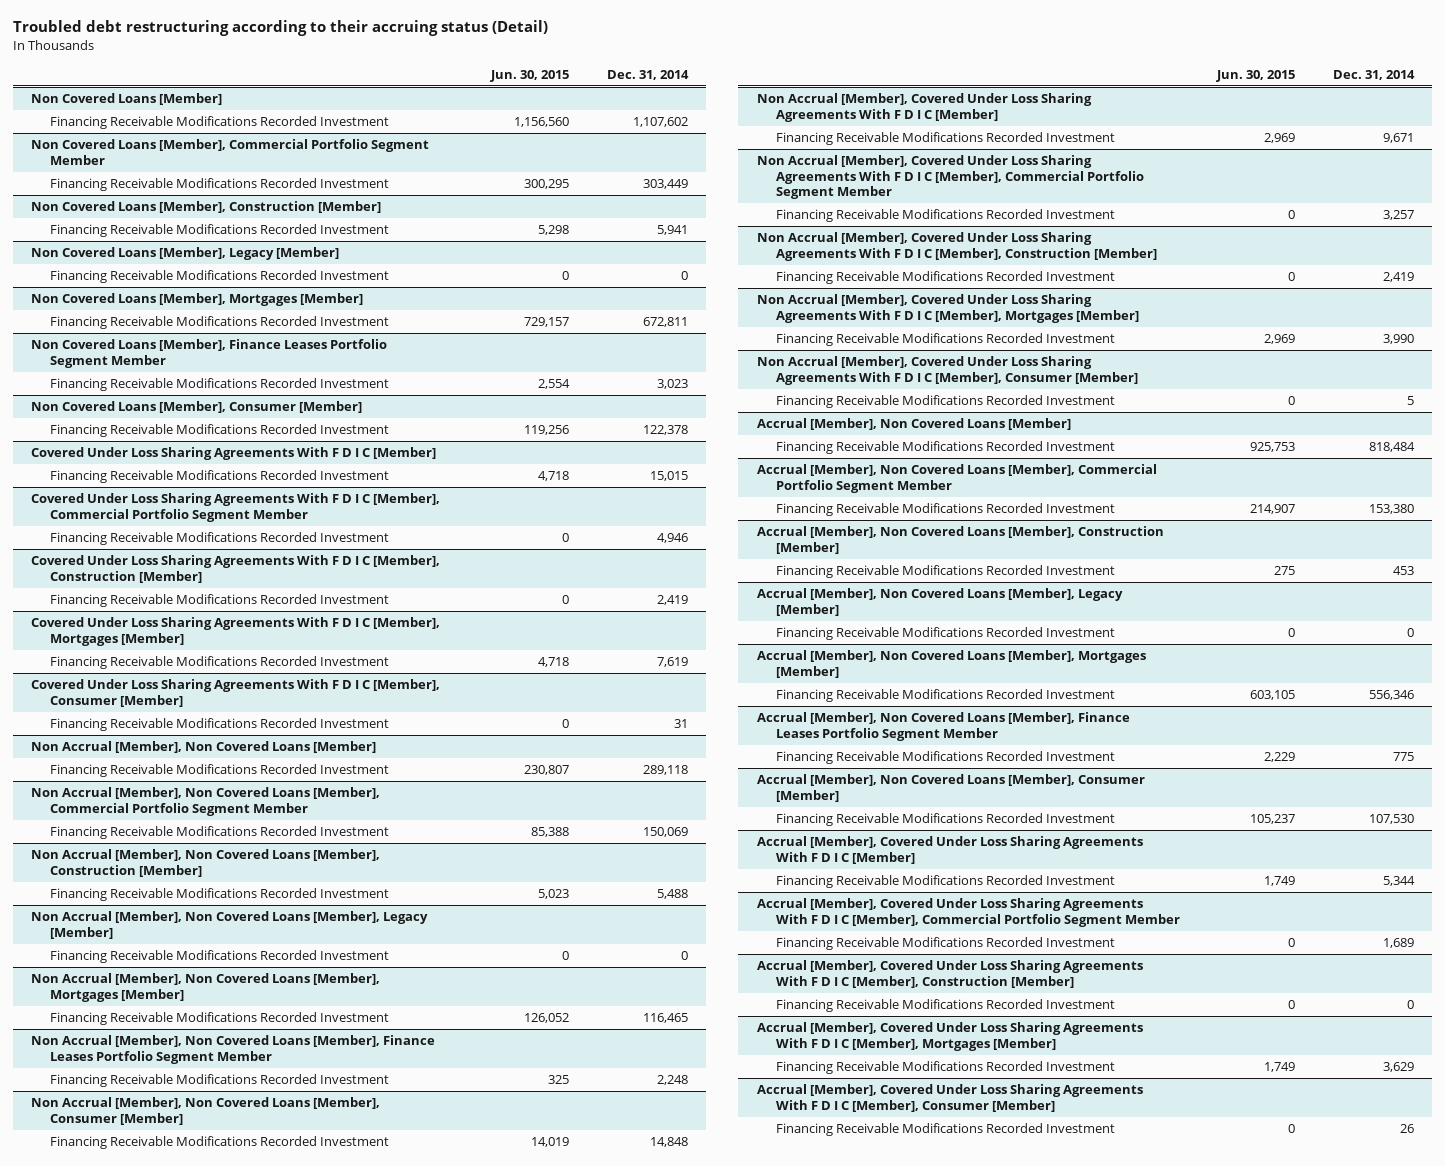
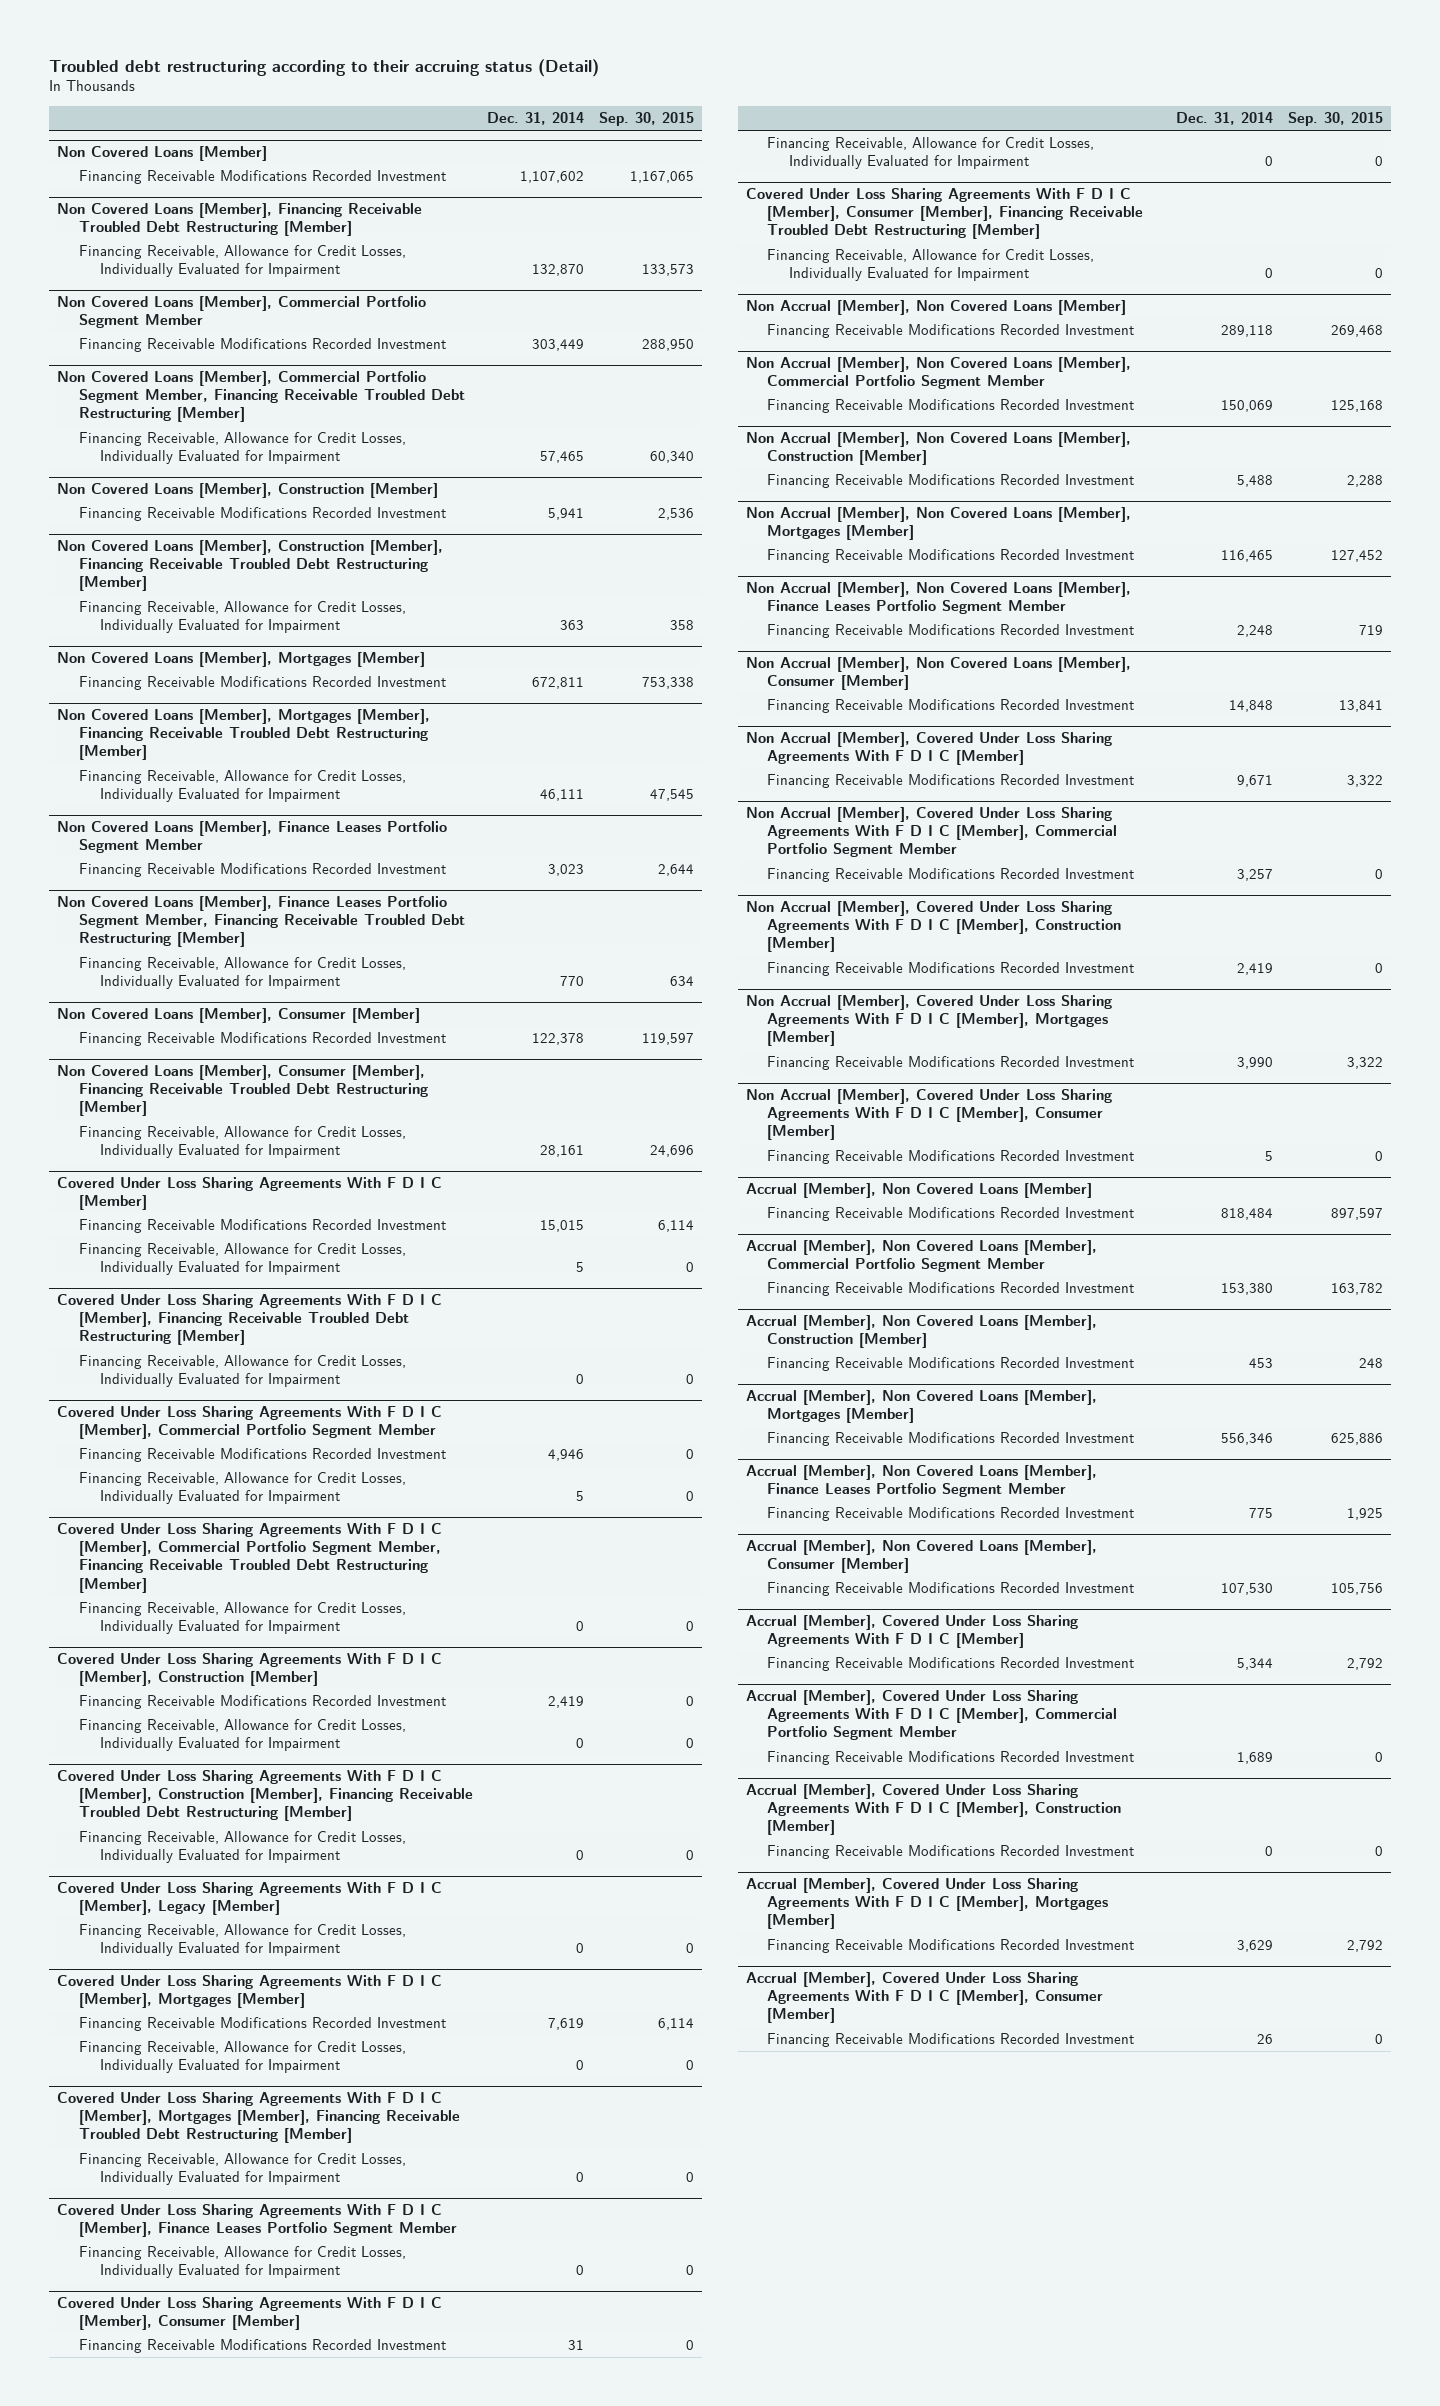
- | Jun. 30, 2015 | Dec. 31, 2014
+ | Dec. 31, 2014 | Sep. 30, 2015
+ Non Covered Loans [Member], Financing Receivable Troubled Debt Restructuring [Member]
+ Financing Receivable, Allowance for Credit Losses, Individually Evaluated for Impairment | 132,870 | 133,573
+ Non Covered Loans [Member], Commercial Portfolio Segment Member, Financing Receivable Troubled Debt Restructuring [Member]
+ Financing Receivable, Allowance for Credit Losses, Individually Evaluated for Impairment | 57,465 | 60,340
- Non Covered Loans [Member], Legacy [Member]
- Financing Receivable Modifications Recorded Investment | 0 | 0
+ Non Covered Loans [Member], Construction [Member], Financing Receivable Troubled Debt Restructuring [Member]
+ Financing Receivable, Allowance for Credit Losses, Individually Evaluated for Impairment | 363 | 358
+ Non Covered Loans [Member], Mortgages [Member], Financing Receivable Troubled Debt Restructuring [Member]
+ Financing Receivable, Allowance for Credit Losses, Individually Evaluated for Impairment | 46,111 | 47,545
+ Non Covered Loans [Member], Finance Leases Portfolio Segment Member, Financing Receivable Troubled Debt Restructuring [Member]
+ Financing Receivable, Allowance for Credit Losses, Individually Evaluated for Impairment | 770 | 634
+ Non Covered Loans [Member], Consumer [Member], Financing Receivable Troubled Debt Restructuring [Member]
+ Financing Receivable, Allowance for Credit Losses, Individually Evaluated for Impairment | 28,161 | 24,696
@ Covered Under Loss Sharing Agreements With F D I C [Member]
+ Financing Receivable, Allowance for Credit Losses, Individually Evaluated for Impairment | 5 | 0
+ Covered Under Loss Sharing Agreements With F D I C [Member], Financing Receivable Troubled Debt Restructuring [Member]
+ Financing Receivable, Allowance for Credit Losses, Individually Evaluated for Impairment | 0 | 0
@ Covered Under Loss Sharing Agreements With F D I C [Member], Commercial Portfolio Segment Member
+ Financing Receivable, Allowance for Credit Losses, Individually Evaluated for Impairment | 5 | 0
+ Covered Under Loss Sharing Agreements With F D I C [Member], Commercial Portfolio Segment Member, Financing Receivable Troubled Debt Restructuring [Member]
+ Financing Receivable, Allowance for Credit Losses, Individually Evaluated for Impairment | 0 | 0
@ Covered Under Loss Sharing Agreements With F D I C [Member], Construction [Member]
+ Financing Receivable, Allowance for Credit Losses, Individually Evaluated for Impairment | 0 | 0
+ Covered Under Loss Sharing Agreements With F D I C [Member], Construction [Member], Financing Receivable Troubled Debt Restructuring [Member]
+ Financing Receivable, Allowance for Credit Losses, Individually Evaluated for Impairment | 0 | 0
+ Covered Under Loss Sharing Agreements With F D I C [Member], Legacy [Member]
+ Financing Receivable, Allowance for Credit Losses, Individually Evaluated for Impairment | 0 | 0
@ Covered Under Loss Sharing Agreements With F D I C [Member], Mortgages [Member]
+ Financing Receivable, Allowance for Credit Losses, Individually Evaluated for Impairment | 0 | 0
+ Covered Under Loss Sharing Agreements With F D I C [Member], Mortgages [Member], Financing Receivable Troubled Debt Restructuring [Member]
+ Financing Receivable, Allowance for Credit Losses, Individually Evaluated for Impairment | 0 | 0
+ Covered Under Loss Sharing Agreements With F D I C [Member], Finance Leases Portfolio Segment Member
+ Financing Receivable, Allowance for Credit Losses, Individually Evaluated for Impairment | 0 | 0
@ Covered Under Loss Sharing Agreements With F D I C [Member], Consumer [Member]
+ Financing Receivable, Allowance for Credit Losses, Individually Evaluated for Impairment | 0 | 0
+ Covered Under Loss Sharing Agreements With F D I C [Member], Consumer [Member], Financing Receivable Troubled Debt Restructuring [Member]
+ Financing Receivable, Allowance for Credit Losses, Individually Evaluated for Impairment | 0 | 0
- Non Accrual [Member], Non Covered Loans [Member], Legacy [Member]
- Financing Receivable Modifications Recorded Investment | 0 | 0
- Accrual [Member], Non Covered Loans [Member], Legacy [Member]
- Financing Receivable Modifications Recorded Investment | 0 | 0

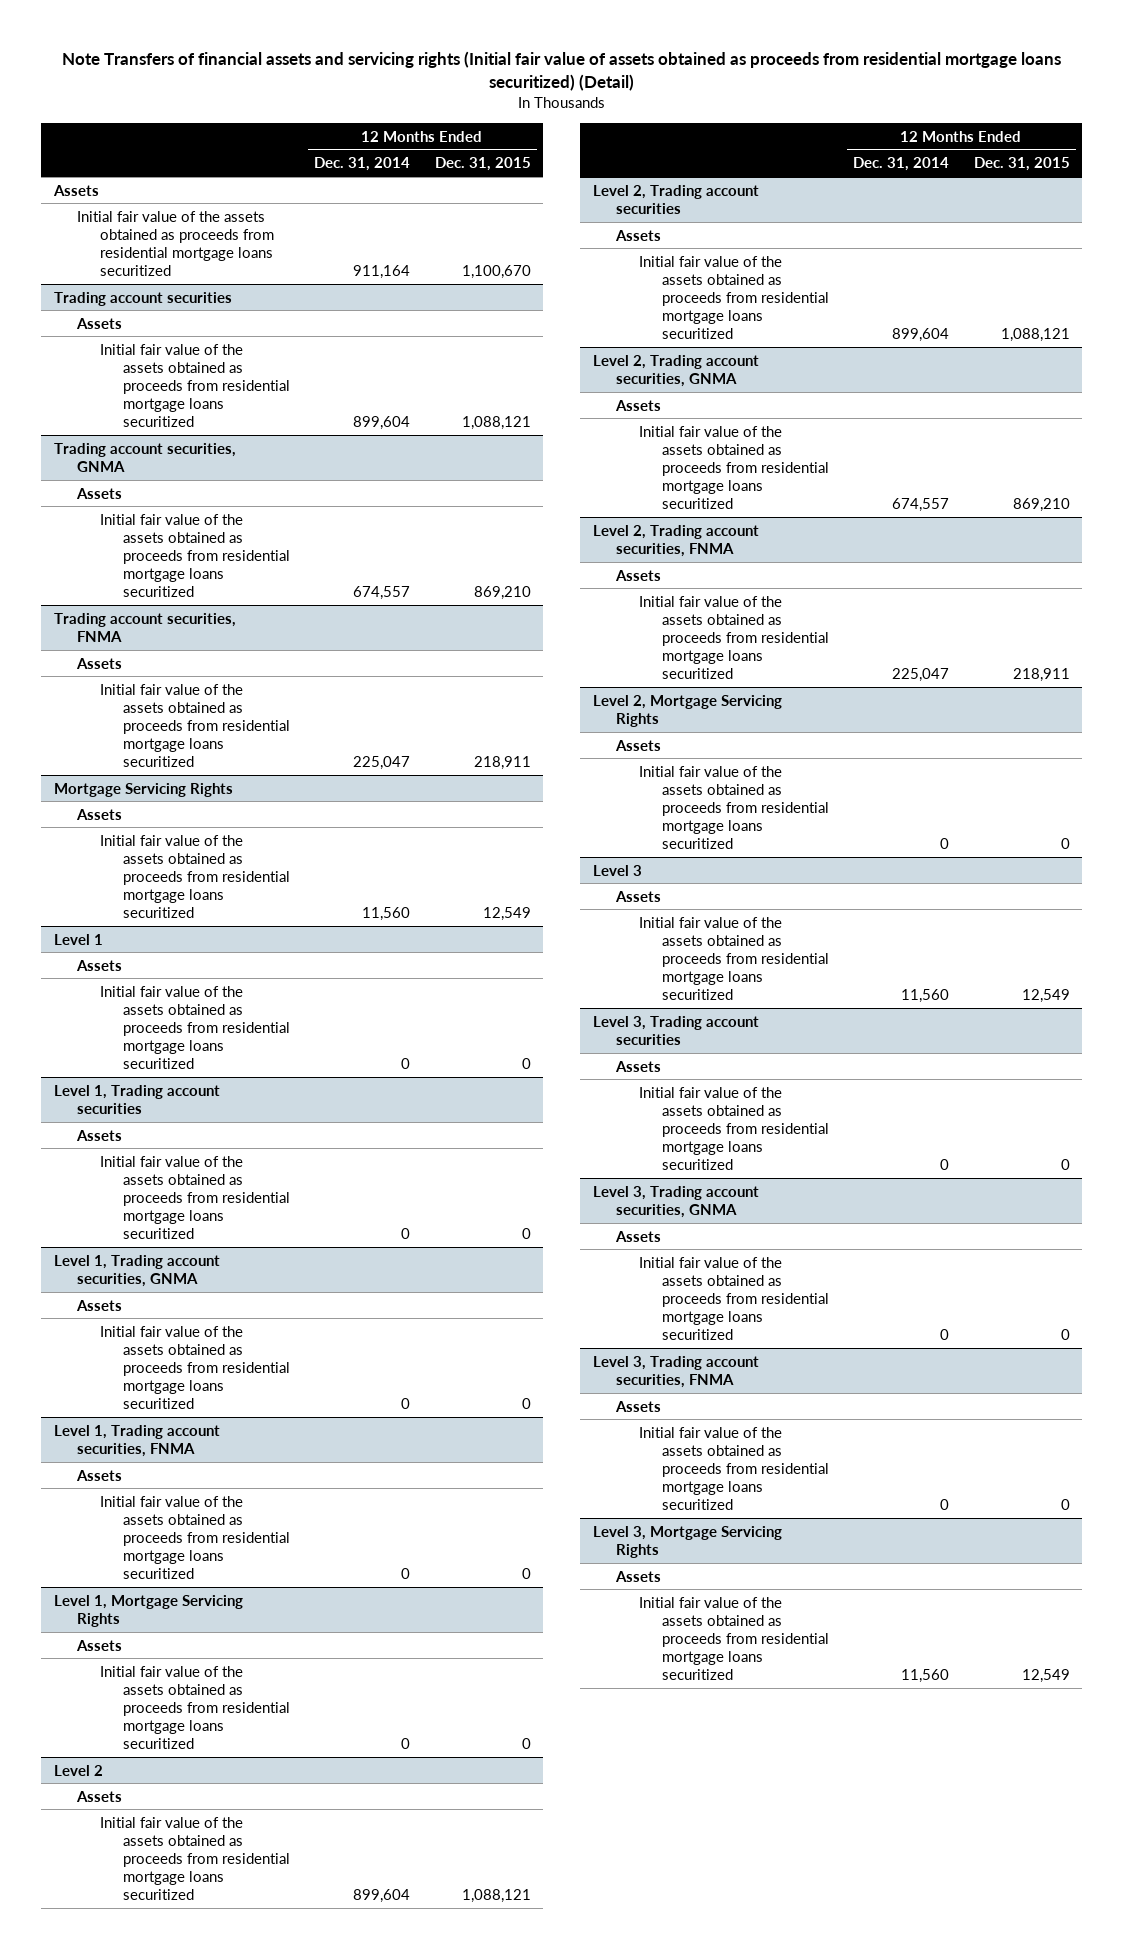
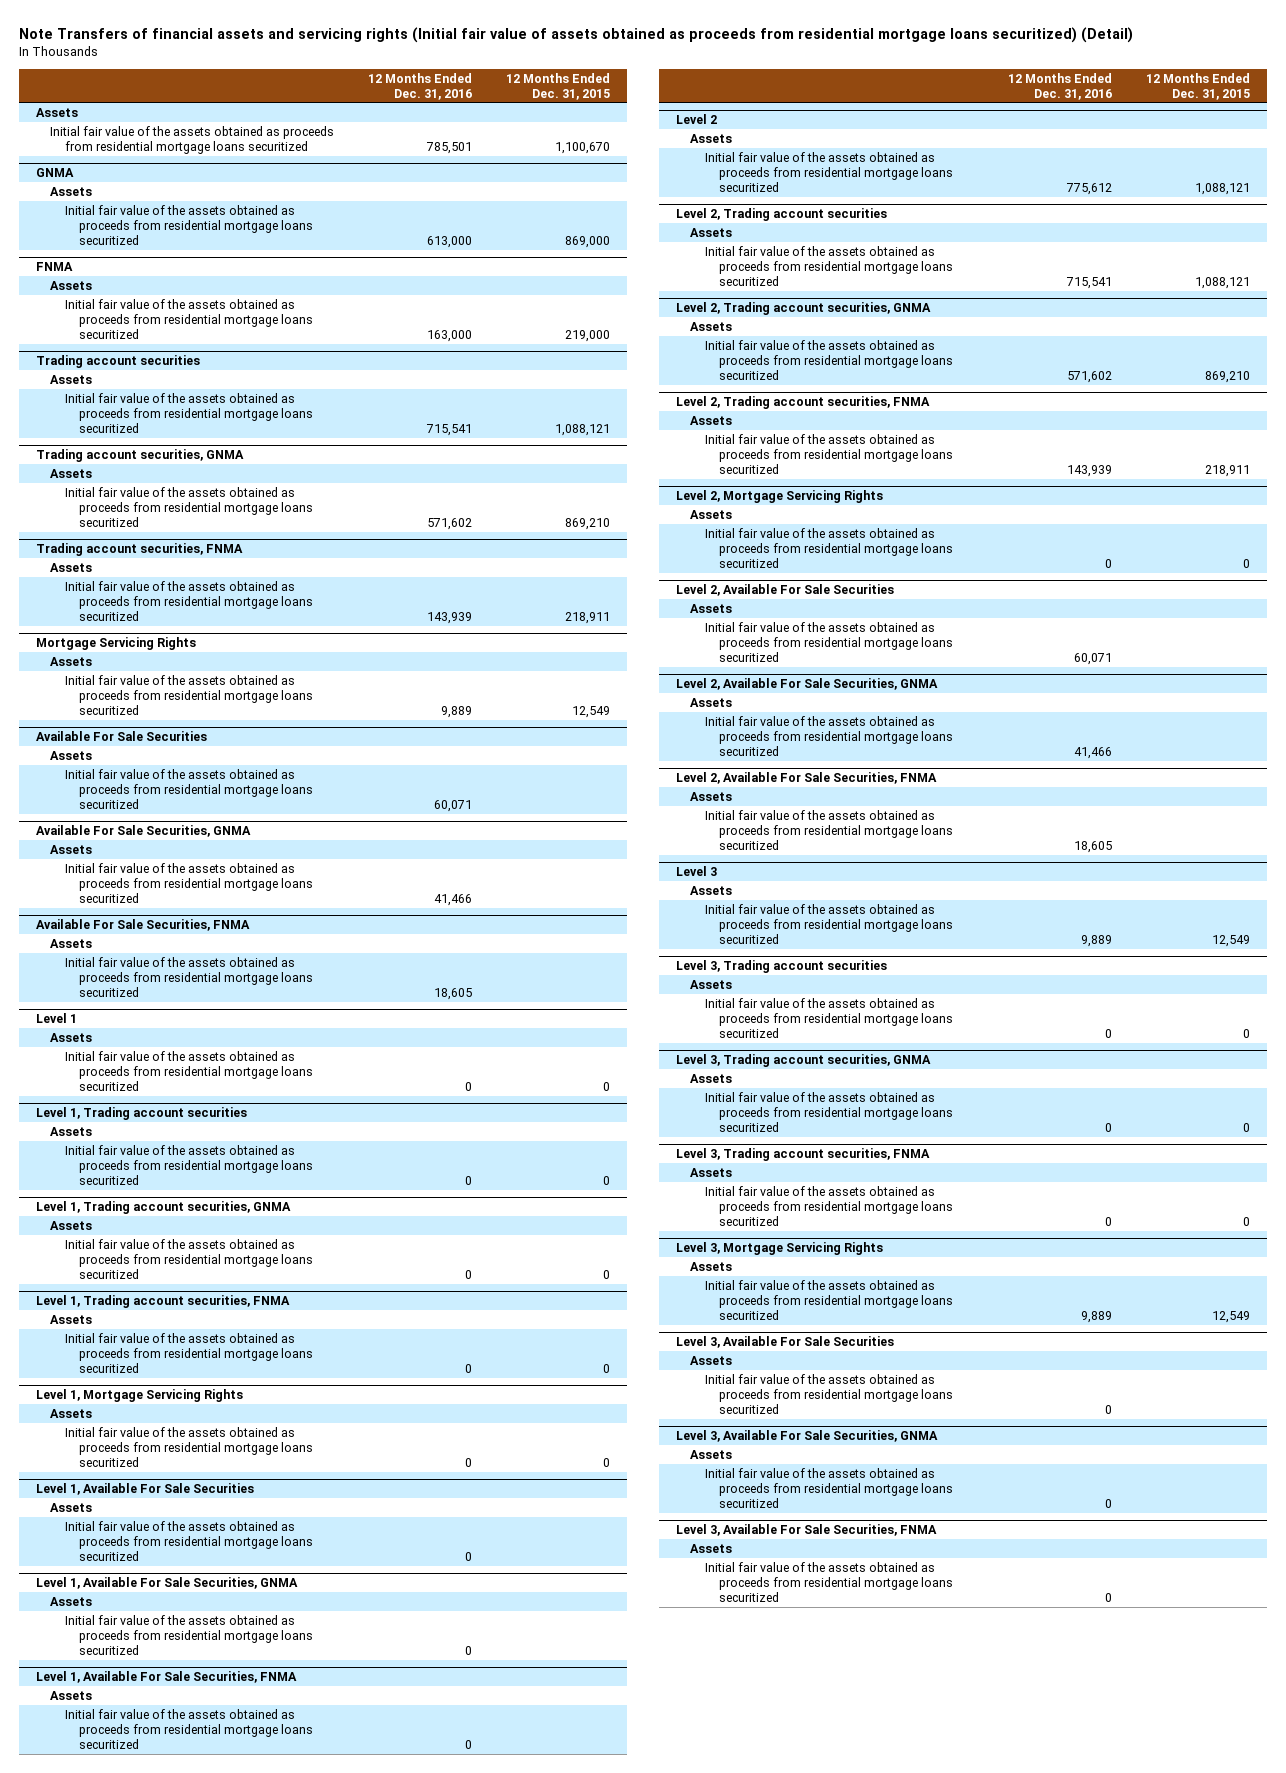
- | 12 Months Ended Dec. 31, 2014 | 12 Months Ended Dec. 31, 2015
+ | 12 Months Ended Dec. 31, 2016 | 12 Months Ended Dec. 31, 2015
+ GNMA
+ Assets
+ Initial fair value of the assets obtained as proceeds from residential mortgage loans securitized | 613,000 | 869,000
+ FNMA
+ Assets
+ Initial fair value of the assets obtained as proceeds from residential mortgage loans securitized | 163,000 | 219,000
+ Available For Sale Securities
+ Assets
+ Initial fair value of the assets obtained as proceeds from residential mortgage loans securitized | 60,071 |
+ Available For Sale Securities, GNMA
+ Assets
+ Initial fair value of the assets obtained as proceeds from residential mortgage loans securitized | 41,466 |
+ Available For Sale Securities, FNMA
+ Assets
+ Initial fair value of the assets obtained as proceeds from residential mortgage loans securitized | 18,605 |
+ Level 1, Available For Sale Securities
+ Assets
+ Initial fair value of the assets obtained as proceeds from residential mortgage loans securitized | 0 |
+ Level 1, Available For Sale Securities, GNMA
+ Assets
+ Initial fair value of the assets obtained as proceeds from residential mortgage loans securitized | 0 |
+ Level 1, Available For Sale Securities, FNMA
+ Assets
+ Initial fair value of the assets obtained as proceeds from residential mortgage loans securitized | 0 |
+ Level 2, Available For Sale Securities
+ Assets
+ Initial fair value of the assets obtained as proceeds from residential mortgage loans securitized | 60,071 |
+ Level 2, Available For Sale Securities, GNMA
+ Assets
+ Initial fair value of the assets obtained as proceeds from residential mortgage loans securitized | 41,466 |
+ Level 2, Available For Sale Securities, FNMA
+ Assets
+ Initial fair value of the assets obtained as proceeds from residential mortgage loans securitized | 18,605 |
+ Level 3, Available For Sale Securities
+ Assets
+ Initial fair value of the assets obtained as proceeds from residential mortgage loans securitized | 0 |
+ Level 3, Available For Sale Securities, GNMA
+ Assets
+ Initial fair value of the assets obtained as proceeds from residential mortgage loans securitized | 0 |
+ Level 3, Available For Sale Securities, FNMA
+ Assets
+ Initial fair value of the assets obtained as proceeds from residential mortgage loans securitized | 0 |

